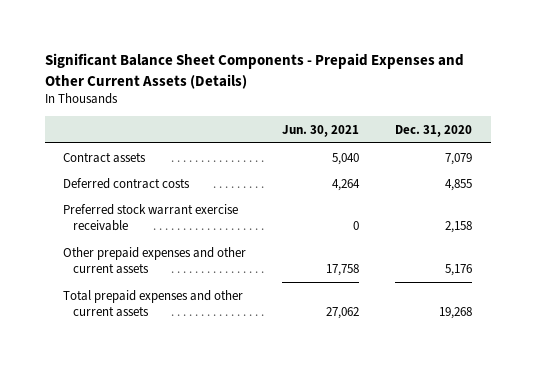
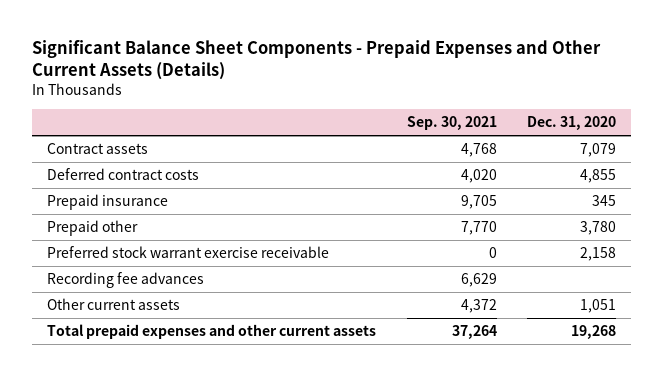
- | Jun. 30, 2021 | Dec. 31, 2020
+ | Sep. 30, 2021 | Dec. 31, 2020
+ Prepaid insurance | 9,705 | 345
+ Prepaid other | 7,770 | 3,780
- Other prepaid expenses and other current assets | 17,758 | 5,176
+ Recording fee advances | 6,629 |
+ Other current assets | 4,372 | 1,051

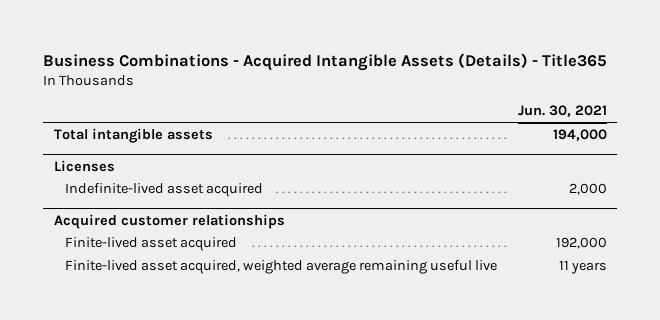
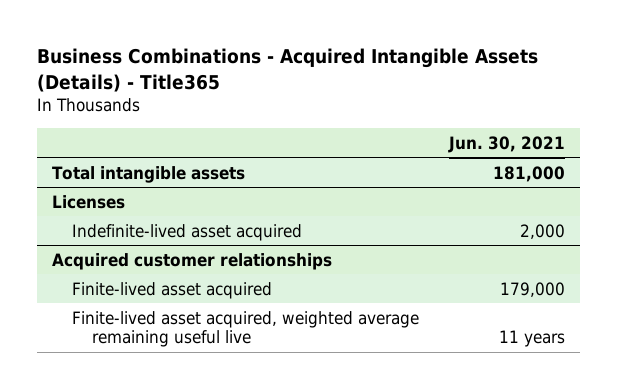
- Total intangible assets | 194,000
+ Total intangible assets | 181,000
@ Acquired customer relationships
- Finite-lived asset acquired | 192,000
+ Finite-lived asset acquired | 179,000

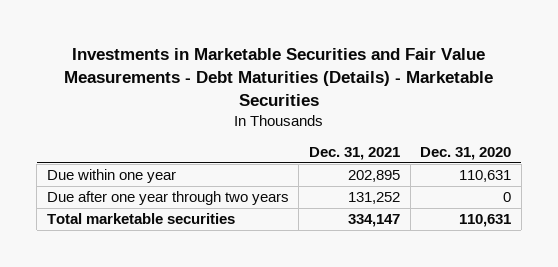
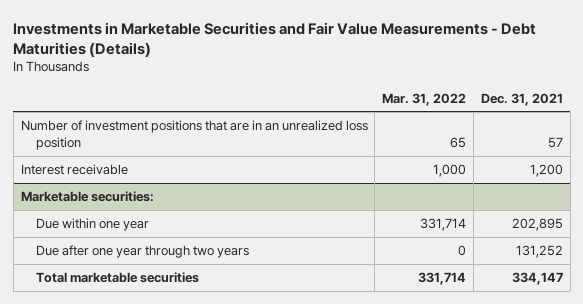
- Investments in Marketable Securities and Fair Value Measurements - Debt Maturities (Details) - Marketable Securities
+ Investments in Marketable Securities and Fair Value Measurements - Debt Maturities (Details)
- | Dec. 31, 2021 | Dec. 31, 2020
+ | Mar. 31, 2022 | Dec. 31, 2021
+ Number of investment positions that are in an unrealized loss position | 65 | 57
+ Interest receivable | 1,000 | 1,200
+ Marketable securities:

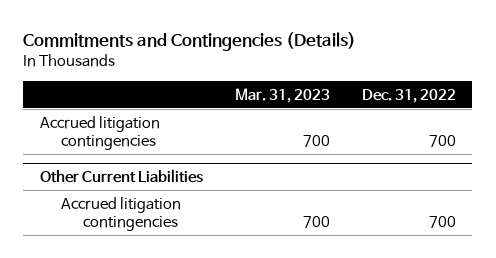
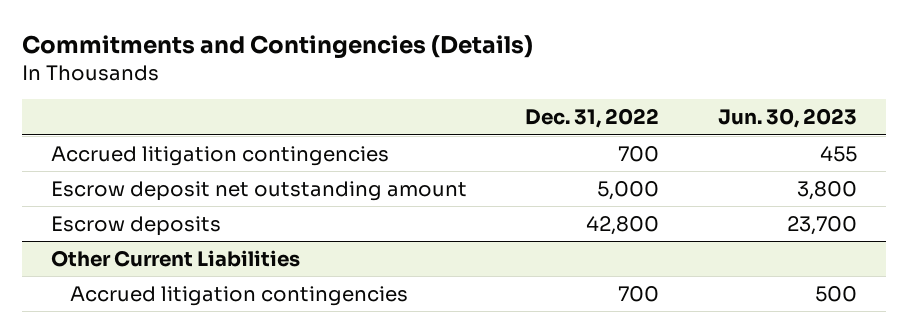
- | Mar. 31, 2023 | Dec. 31, 2022
+ | Dec. 31, 2022 | Jun. 30, 2023
+ Escrow deposit net outstanding amount | 5,000 | 3,800
+ Escrow deposits | 42,800 | 23,700

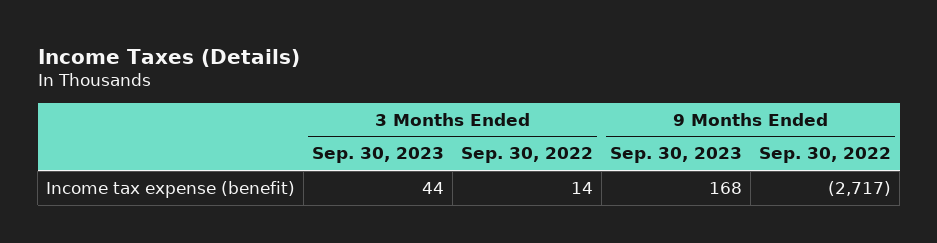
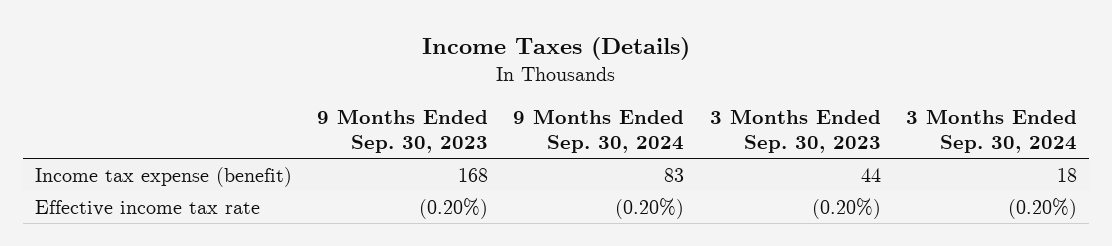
- | 3 Months Ended Sep. 30, 2023 | 3 Months Ended Sep. 30, 2022 | 9 Months Ended Sep. 30, 2023 | 9 Months Ended Sep. 30, 2022
+ | 9 Months Ended Sep. 30, 2023 | 9 Months Ended Sep. 30, 2024 | 3 Months Ended Sep. 30, 2023 | 3 Months Ended Sep. 30, 2024
+ Effective income tax rate | (0.20%) | (0.20%) | (0.20%) | (0.20%)

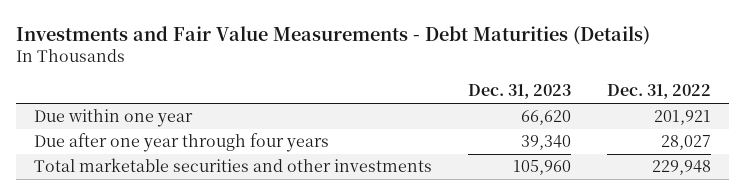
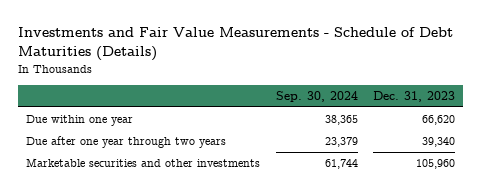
- Investments and Fair Value Measurements - Debt Maturities (Details)
+ Investments and Fair Value Measurements - Schedule of Debt Maturities (Details)
- | Dec. 31, 2023 | Dec. 31, 2022
+ | Sep. 30, 2024 | Dec. 31, 2023
- Due after one year through four years | 39,340 | 28,027
- Total marketable securities and other investments | 105,960 | 229,948
+ Due after one year through two years | 23,379 | 39,340
+ Marketable securities and other investments | 61,744 | 105,960

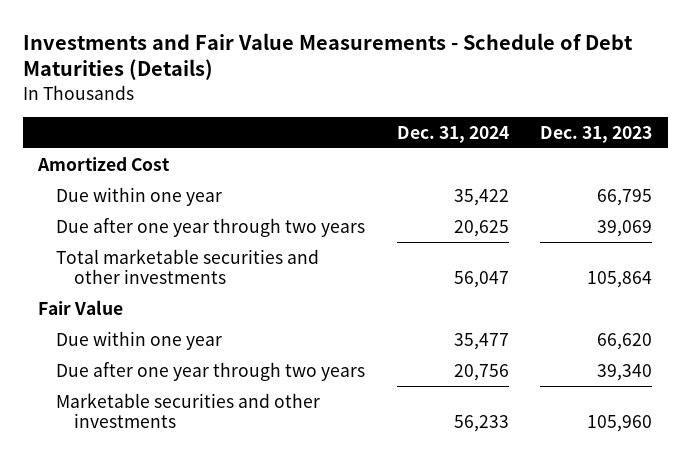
- | Sep. 30, 2024 | Dec. 31, 2023
+ | Dec. 31, 2024 | Dec. 31, 2023
+ Amortized Cost
+ Due within one year | 35,422 | 66,795
+ Due after one year through two years | 20,625 | 39,069
+ Total marketable securities and other investments | 56,047 | 105,864
+ Fair Value

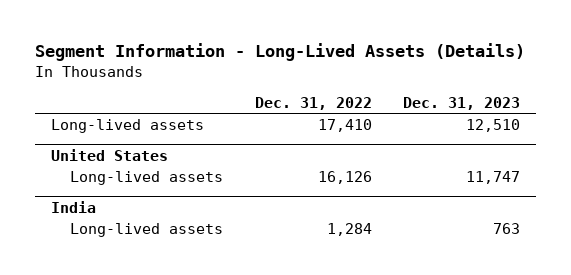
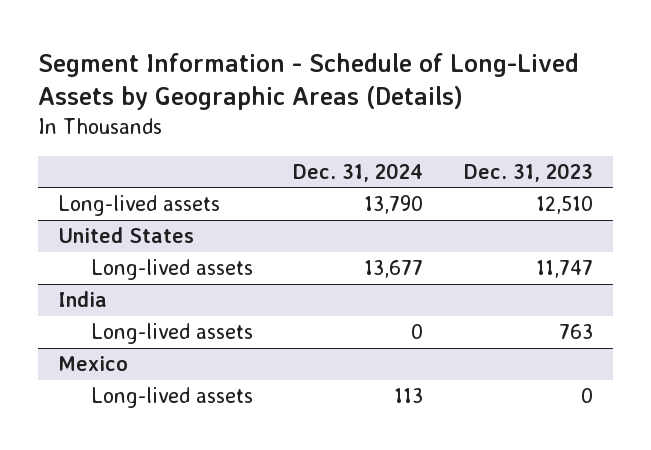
- Segment Information - Long-Lived Assets (Details)
+ Segment Information - Schedule of Long-Lived Assets by Geographic Areas (Details)
- | Dec. 31, 2022 | Dec. 31, 2023
+ | Dec. 31, 2024 | Dec. 31, 2023
+ Mexico
+ Long-lived assets | 113 | 0

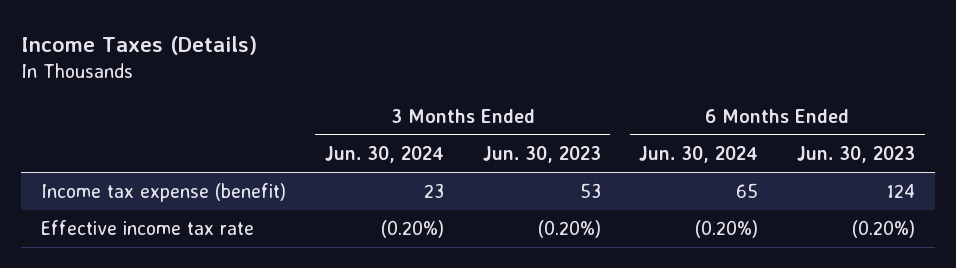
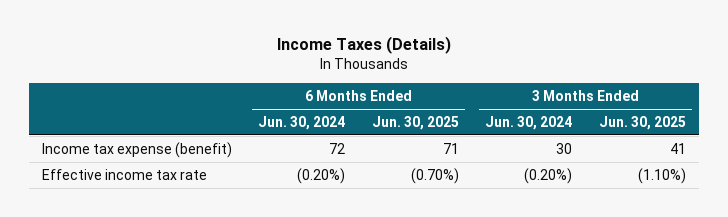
- | 3 Months Ended Jun. 30, 2024 | 3 Months Ended Jun. 30, 2023 | 6 Months Ended Jun. 30, 2024 | 6 Months Ended Jun. 30, 2023
+ | 6 Months Ended Jun. 30, 2024 | 6 Months Ended Jun. 30, 2025 | 3 Months Ended Jun. 30, 2024 | 3 Months Ended Jun. 30, 2025
- Income tax expense (benefit) | 23 | 53 | 65 | 124
+ Income tax expense (benefit) | 72 | 71 | 30 | 41

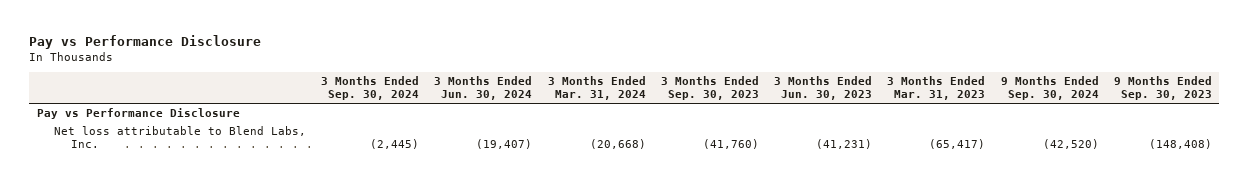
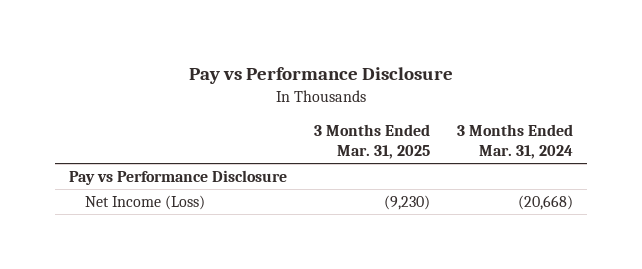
- | 3 Months Ended Sep. 30, 2024 | 3 Months Ended Jun. 30, 2024 | 3 Months Ended Mar. 31, 2024 | 3 Months Ended Sep. 30, 2023 | 3 Months Ended Jun. 30, 2023 | 3 Months Ended Mar. 31, 2023 | 9 Months Ended Sep. 30, 2024 | 9 Months Ended Sep. 30, 2023
+ | 3 Months Ended Mar. 31, 2025 | 3 Months Ended Mar. 31, 2024
- Net loss attributable to Blend Labs, Inc. | (2,445) | (19,407) | (20,668) | (41,760) | (41,231) | (65,417) | (42,520) | (148,408)
+ Net Income (Loss) | (9,230) | (20,668)

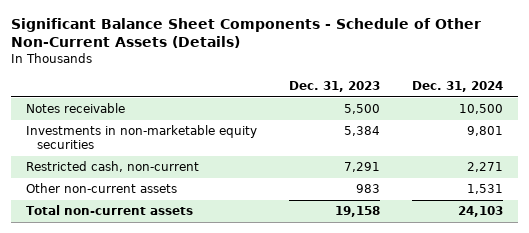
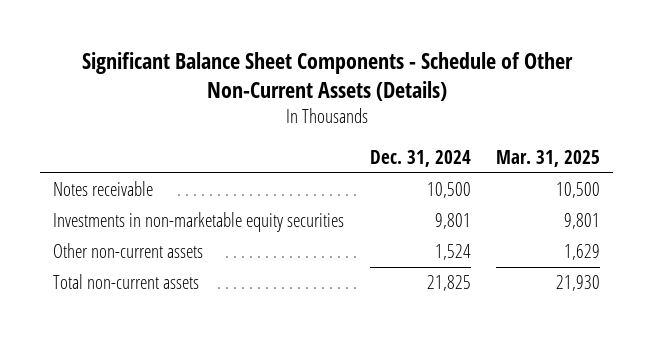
- | Dec. 31, 2023 | Dec. 31, 2024
+ | Dec. 31, 2024 | Mar. 31, 2025
- Restricted cash, non-current | 7,291 | 2,271
- Other non-current assets | 983 | 1,531
- Total non-current assets | 19,158 | 24,103
+ Other non-current assets | 1,524 | 1,629
+ Total non-current assets | 21,825 | 21,930

